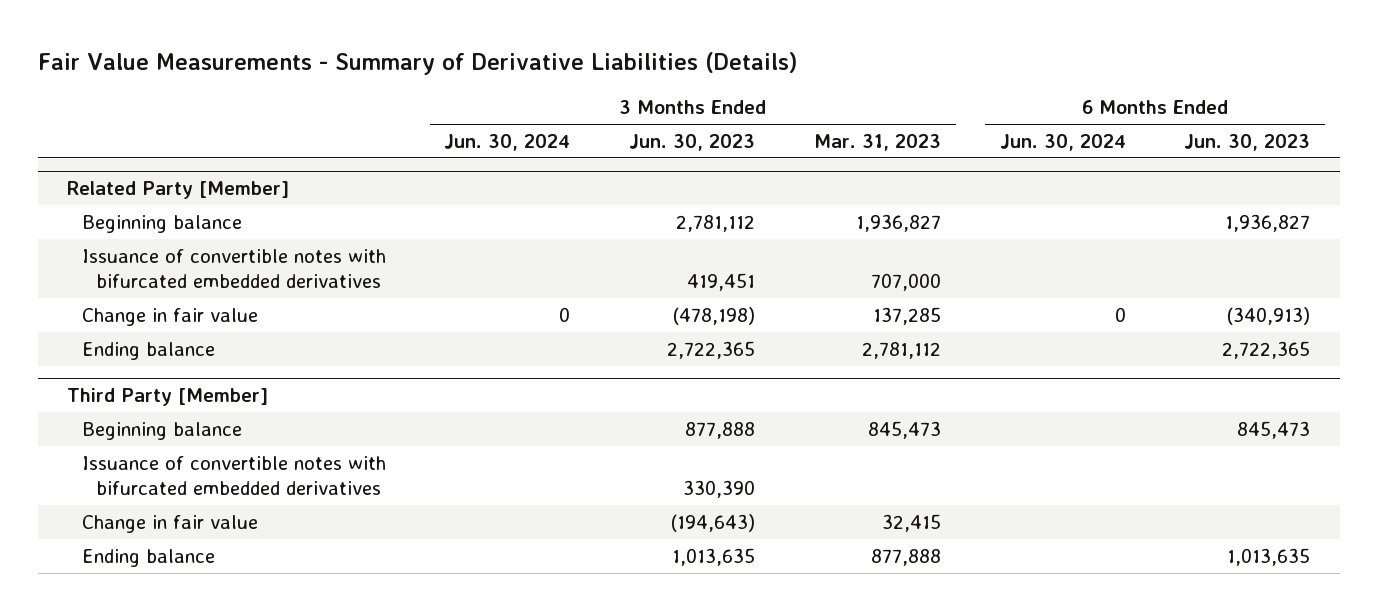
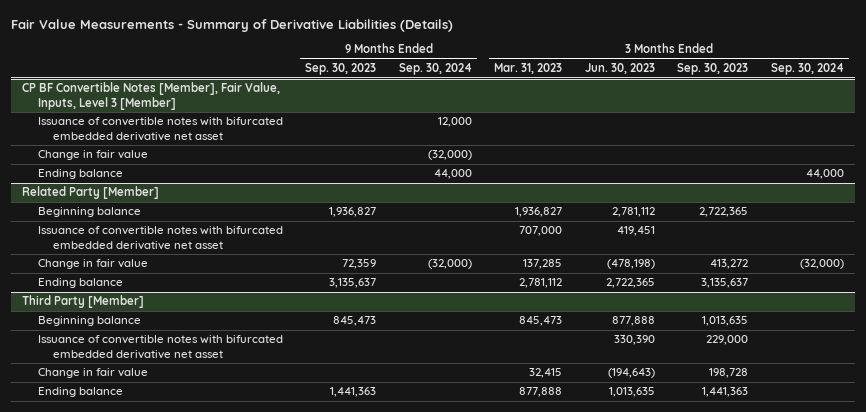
- | 3 Months Ended Jun. 30, 2024 | 3 Months Ended Jun. 30, 2023 | 3 Months Ended Mar. 31, 2023 | 6 Months Ended Jun. 30, 2024 | 6 Months Ended Jun. 30, 2023
+ | 9 Months Ended Sep. 30, 2023 | 9 Months Ended Sep. 30, 2024 | 3 Months Ended Mar. 31, 2023 | 3 Months Ended Jun. 30, 2023 | 3 Months Ended Sep. 30, 2023 | 3 Months Ended Sep. 30, 2024
+ CP BF Convertible Notes [Member], Fair Value, Inputs, Level 3 [Member]
+ Issuance of convertible notes with bifurcated embedded derivative net asset | | 12,000 | | | |
+ Change in fair value | | (32,000) | | | |
+ Ending balance | | 44,000 | | | | 44,000
@ Related Party [Member]
- Issuance of convertible notes with bifurcated embedded derivatives | | 419,451 | 707,000 | |
+ Issuance of convertible notes with bifurcated embedded derivative net asset | | | 707,000 | 419,451 | |
@ Third Party [Member]
- Issuance of convertible notes with bifurcated embedded derivatives | | 330,390 | | |
+ Issuance of convertible notes with bifurcated embedded derivative net asset | | | | 330,390 | 229,000 |

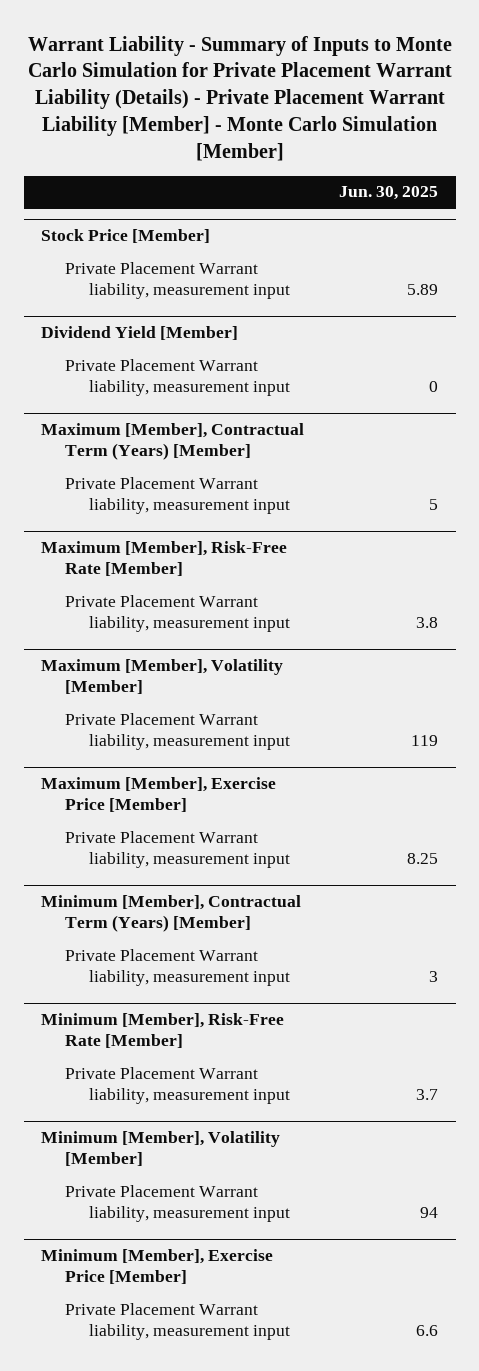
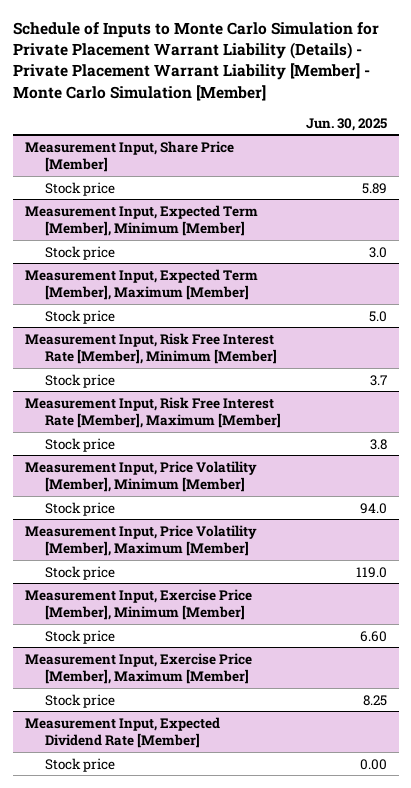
- Warrant Liability - Summary of Inputs to Monte Carlo Simulation for Private Placement Warrant Liability (Details) - Private Placement Warrant Liability [Member] - Monte Carlo Simulation [Member]
+ Schedule of Inputs to Monte Carlo Simulation for Private Placement Warrant Liability (Details) - Private Placement Warrant Liability [Member] - Monte Carlo Simulation [Member]
- Stock Price [Member]
- Private Placement Warrant liability, measurement input | 5.89
- Dividend Yield [Member]
- Private Placement Warrant liability, measurement input | 0
- Maximum [Member], Contractual Term (Years) [Member]
- Private Placement Warrant liability, measurement input | 5
- Maximum [Member], Risk-Free Rate [Member]
- Private Placement Warrant liability, measurement input | 3.8
- Maximum [Member], Volatility [Member]
- Private Placement Warrant liability, measurement input | 119
- Maximum [Member], Exercise Price [Member]
- Private Placement Warrant liability, measurement input | 8.25
- Minimum [Member], Contractual Term (Years) [Member]
- Private Placement Warrant liability, measurement input | 3
- Minimum [Member], Risk-Free Rate [Member]
- Private Placement Warrant liability, measurement input | 3.7
- Minimum [Member], Volatility [Member]
- Private Placement Warrant liability, measurement input | 94
- Minimum [Member], Exercise Price [Member]
- Private Placement Warrant liability, measurement input | 6.6
+ Measurement Input, Share Price [Member]
+ Stock price | 5.89
+ Measurement Input, Expected Term [Member], Minimum [Member]
+ Stock price | 3.0
+ Measurement Input, Expected Term [Member], Maximum [Member]
+ Stock price | 5.0
+ Measurement Input, Risk Free Interest Rate [Member], Minimum [Member]
+ Stock price | 3.7
+ Measurement Input, Risk Free Interest Rate [Member], Maximum [Member]
+ Stock price | 3.8
+ Measurement Input, Price Volatility [Member], Minimum [Member]
+ Stock price | 94.0
+ Measurement Input, Price Volatility [Member], Maximum [Member]
+ Stock price | 119.0
+ Measurement Input, Exercise Price [Member], Minimum [Member]
+ Stock price | 6.60
+ Measurement Input, Exercise Price [Member], Maximum [Member]
+ Stock price | 8.25
+ Measurement Input, Expected Dividend Rate [Member]
+ Stock price | 0.00

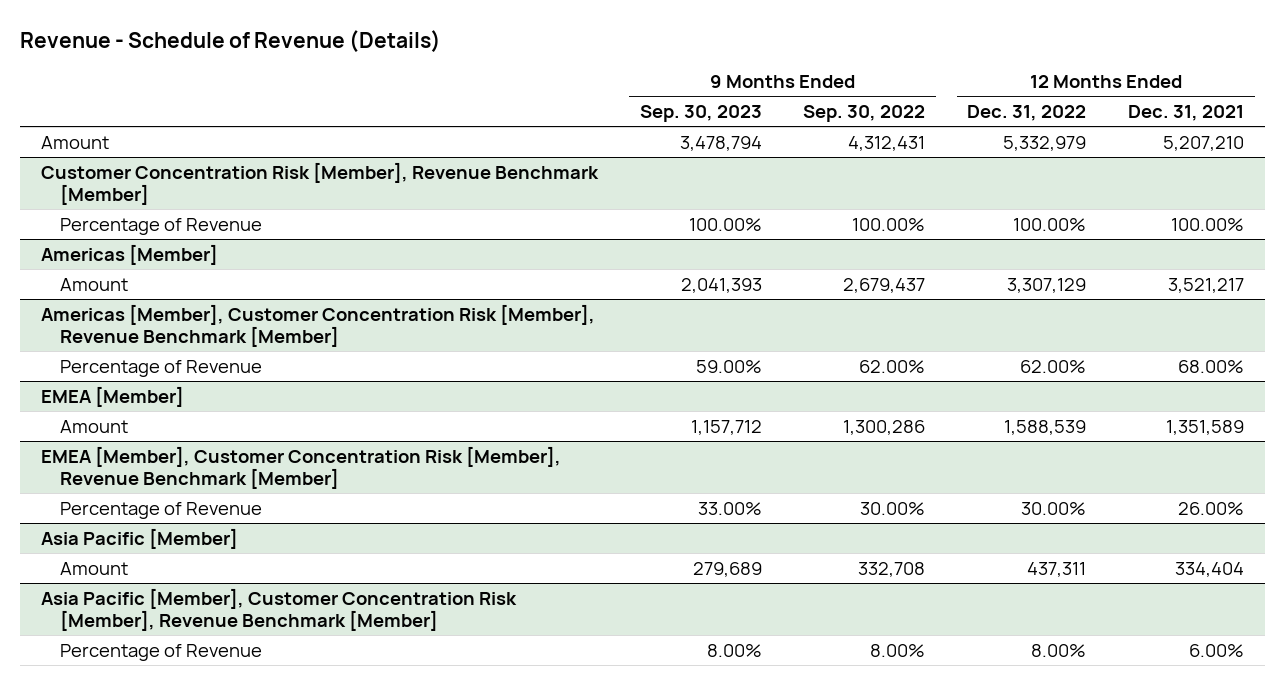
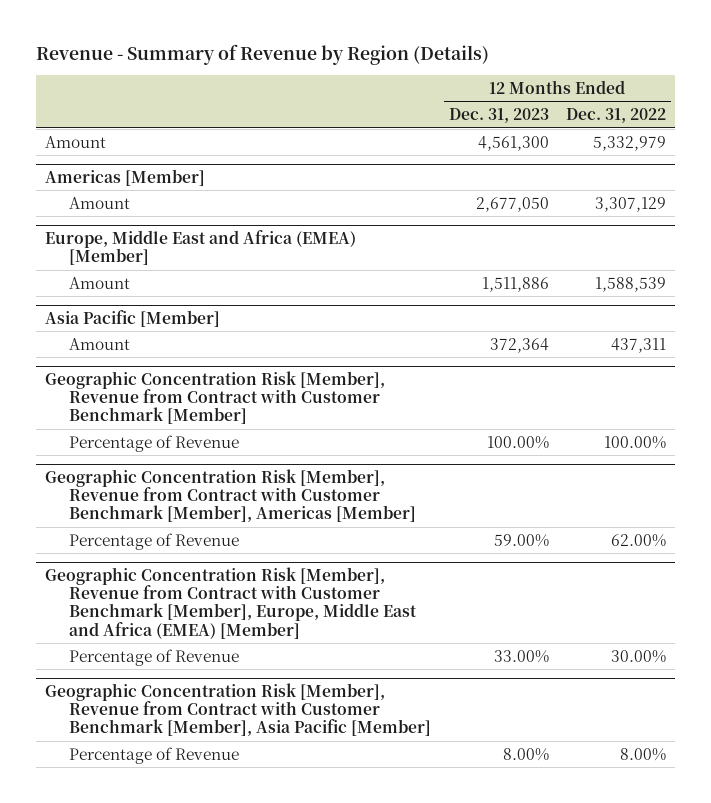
- Revenue - Schedule of Revenue (Details)
+ Revenue - Summary of Revenue by Region (Details)
- | 9 Months Ended Sep. 30, 2023 | 9 Months Ended Sep. 30, 2022 | 12 Months Ended Dec. 31, 2022 | 12 Months Ended Dec. 31, 2021
+ | 12 Months Ended Dec. 31, 2023 | 12 Months Ended Dec. 31, 2022
- Customer Concentration Risk [Member], Revenue Benchmark [Member]
- Percentage of Revenue | 100.00% | 100.00% | 100.00% | 100.00%
- Americas [Member], Customer Concentration Risk [Member], Revenue Benchmark [Member]
- Percentage of Revenue | 59.00% | 62.00% | 62.00% | 68.00%
- EMEA [Member]
+ Europe, Middle East and Africa (EMEA) [Member]
- EMEA [Member], Customer Concentration Risk [Member], Revenue Benchmark [Member]
- Percentage of Revenue | 33.00% | 30.00% | 30.00% | 26.00%
- Asia Pacific [Member], Customer Concentration Risk [Member], Revenue Benchmark [Member]
+ Geographic Concentration Risk [Member], Revenue from Contract with Customer Benchmark [Member]
+ Percentage of Revenue | 100.00% | 100.00%
+ Geographic Concentration Risk [Member], Revenue from Contract with Customer Benchmark [Member], Americas [Member]
+ Percentage of Revenue | 59.00% | 62.00%
+ Geographic Concentration Risk [Member], Revenue from Contract with Customer Benchmark [Member], Europe, Middle East and Africa (EMEA) [Member]
+ Percentage of Revenue | 33.00% | 30.00%
+ Geographic Concentration Risk [Member], Revenue from Contract with Customer Benchmark [Member], Asia Pacific [Member]

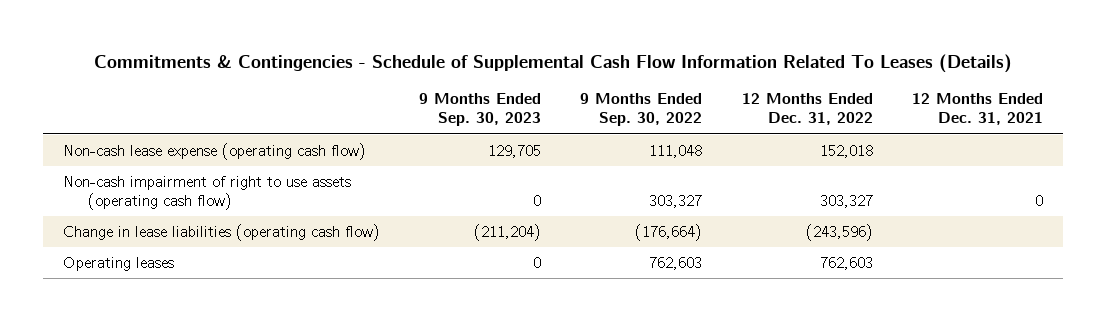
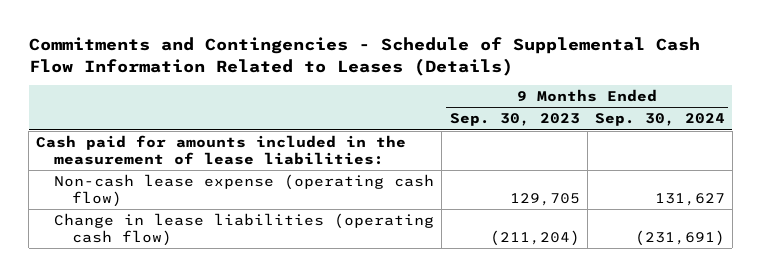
- Commitments & Contingencies - Schedule of Supplemental Cash Flow Information Related To Leases (Details)
+ Commitments and Contingencies - Schedule of Supplemental Cash Flow Information Related to Leases (Details)
- | 9 Months Ended Sep. 30, 2023 | 9 Months Ended Sep. 30, 2022 | 12 Months Ended Dec. 31, 2022 | 12 Months Ended Dec. 31, 2021
+ | 9 Months Ended Sep. 30, 2023 | 9 Months Ended Sep. 30, 2024
+ Cash paid for amounts included in the measurement of lease liabilities:
- Non-cash impairment of right to use assets (operating cash flow) | 0 | 303,327 | 303,327 | 0
- Operating leases | 0 | 762,603 | 762,603 |

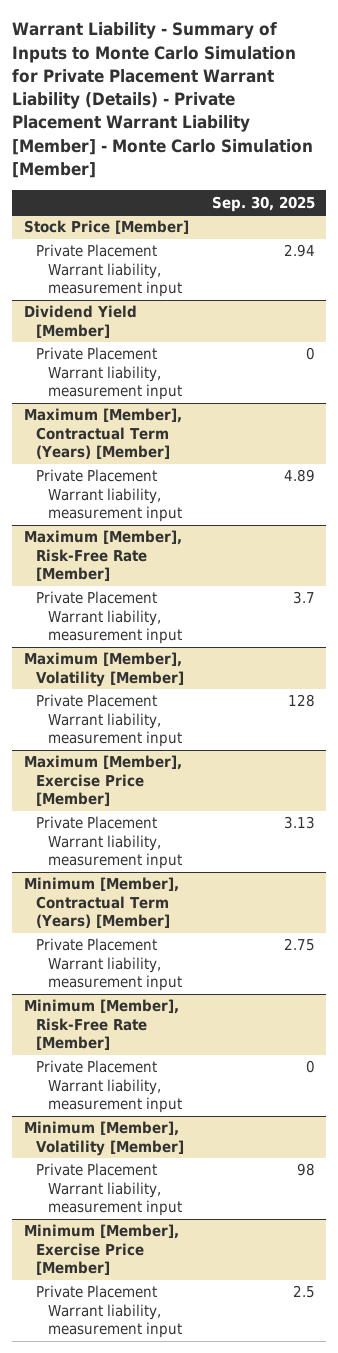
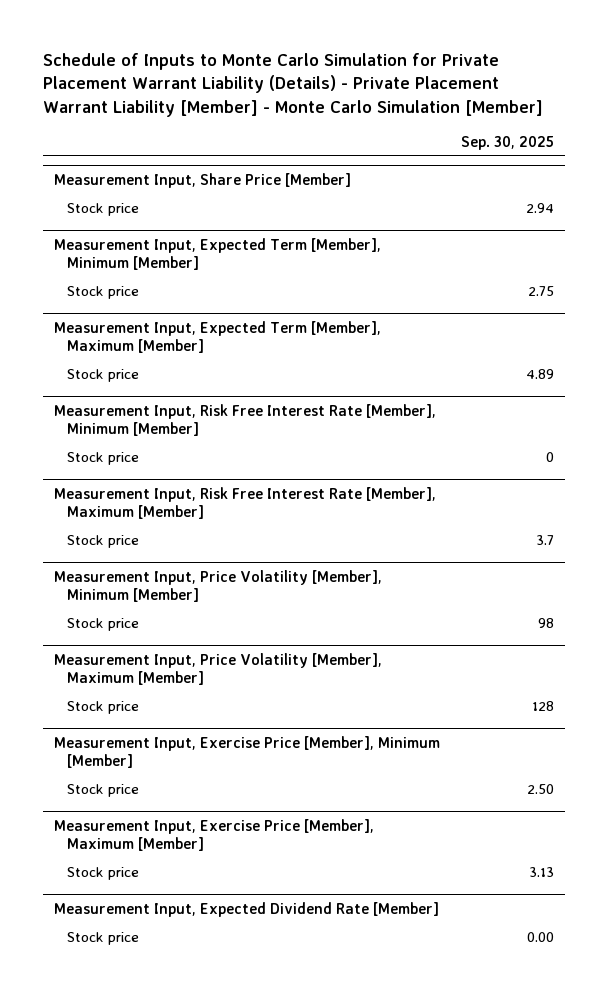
- Warrant Liability - Summary of Inputs to Monte Carlo Simulation for Private Placement Warrant Liability (Details) - Private Placement Warrant Liability [Member] - Monte Carlo Simulation [Member]
+ Schedule of Inputs to Monte Carlo Simulation for Private Placement Warrant Liability (Details) - Private Placement Warrant Liability [Member] - Monte Carlo Simulation [Member]
- Stock Price [Member]
- Private Placement Warrant liability, measurement input | 2.94
- Dividend Yield [Member]
- Private Placement Warrant liability, measurement input | 0
- Maximum [Member], Contractual Term (Years) [Member]
- Private Placement Warrant liability, measurement input | 4.89
- Maximum [Member], Risk-Free Rate [Member]
- Private Placement Warrant liability, measurement input | 3.7
- Maximum [Member], Volatility [Member]
- Private Placement Warrant liability, measurement input | 128
- Maximum [Member], Exercise Price [Member]
- Private Placement Warrant liability, measurement input | 3.13
- Minimum [Member], Contractual Term (Years) [Member]
- Private Placement Warrant liability, measurement input | 2.75
- Minimum [Member], Risk-Free Rate [Member]
- Private Placement Warrant liability, measurement input | 0
- Minimum [Member], Volatility [Member]
- Private Placement Warrant liability, measurement input | 98
- Minimum [Member], Exercise Price [Member]
- Private Placement Warrant liability, measurement input | 2.5
+ Measurement Input, Share Price [Member]
+ Stock price | 2.94
+ Measurement Input, Expected Term [Member], Minimum [Member]
+ Stock price | 2.75
+ Measurement Input, Expected Term [Member], Maximum [Member]
+ Stock price | 4.89
+ Measurement Input, Risk Free Interest Rate [Member], Minimum [Member]
+ Stock price | 0
+ Measurement Input, Risk Free Interest Rate [Member], Maximum [Member]
+ Stock price | 3.7
+ Measurement Input, Price Volatility [Member], Minimum [Member]
+ Stock price | 98
+ Measurement Input, Price Volatility [Member], Maximum [Member]
+ Stock price | 128
+ Measurement Input, Exercise Price [Member], Minimum [Member]
+ Stock price | 2.50
+ Measurement Input, Exercise Price [Member], Maximum [Member]
+ Stock price | 3.13
+ Measurement Input, Expected Dividend Rate [Member]
+ Stock price | 0.00

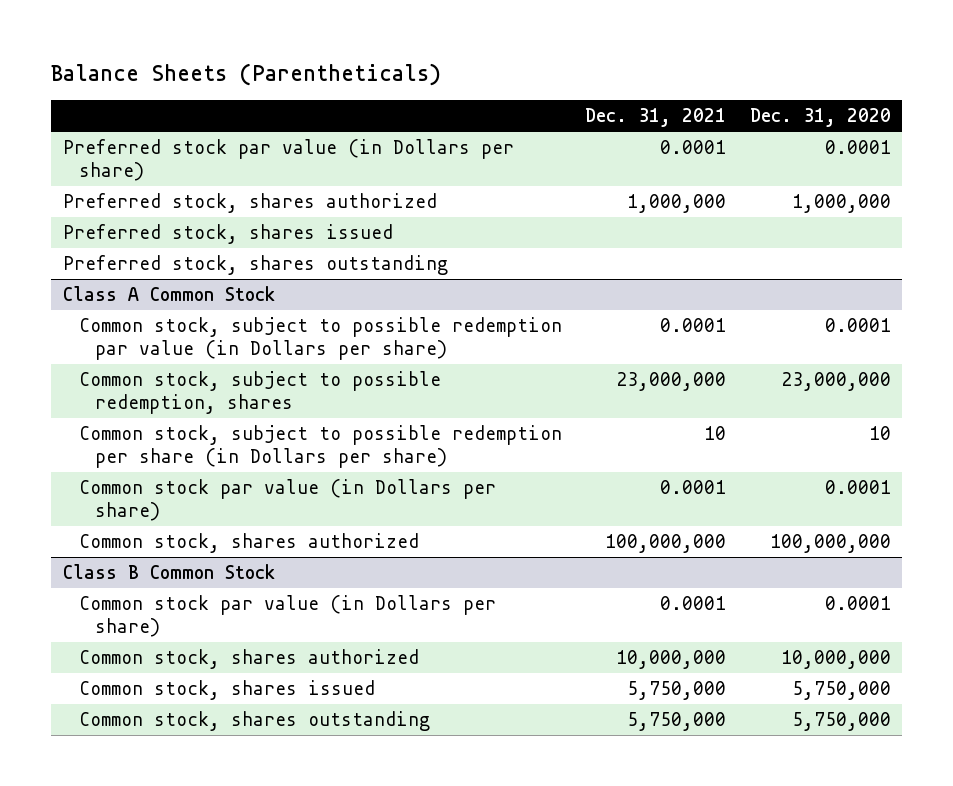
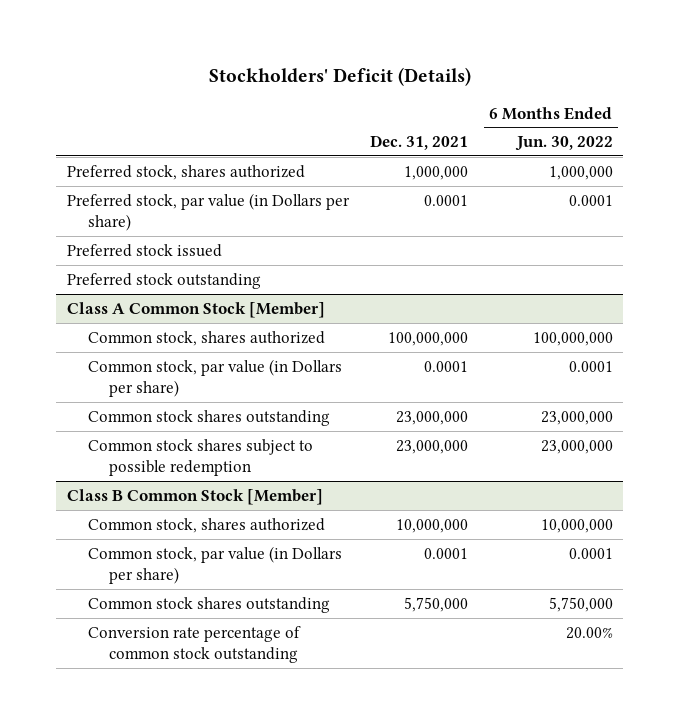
- Balance Sheets (Parentheticals)
+ Stockholders' Deficit (Details)
- | Dec. 31, 2021 | Dec. 31, 2020
+ | Dec. 31, 2021 | 6 Months Ended Jun. 30, 2022
- Preferred stock par value (in Dollars per share) | 0.0001 | 0.0001
- Preferred stock, shares issued
- Preferred stock, shares outstanding
- Class A Common Stock
- Common stock, subject to possible redemption par value (in Dollars per share) | 0.0001 | 0.0001
- Common stock, subject to possible redemption, shares | 23,000,000 | 23,000,000
- Common stock, subject to possible redemption per share (in Dollars per share) | 10 | 10
- Common stock par value (in Dollars per share) | 0.0001 | 0.0001
+ Preferred stock, par value (in Dollars per share) | 0.0001 | 0.0001
+ Preferred stock issued
+ Preferred stock outstanding
+ Class A Common Stock [Member]
- Class B Common Stock
- Common stock par value (in Dollars per share) | 0.0001 | 0.0001
+ Common stock, par value (in Dollars per share) | 0.0001 | 0.0001
+ Common stock shares outstanding | 23,000,000 | 23,000,000
+ Common stock shares subject to possible redemption | 23,000,000 | 23,000,000
+ Class B Common Stock [Member]
- Common stock, shares issued | 5,750,000 | 5,750,000
- Common stock, shares outstanding | 5,750,000 | 5,750,000
+ Common stock, par value (in Dollars per share) | 0.0001 | 0.0001
+ Common stock shares outstanding | 5,750,000 | 5,750,000
+ Conversion rate percentage of common stock outstanding | | 20.00%

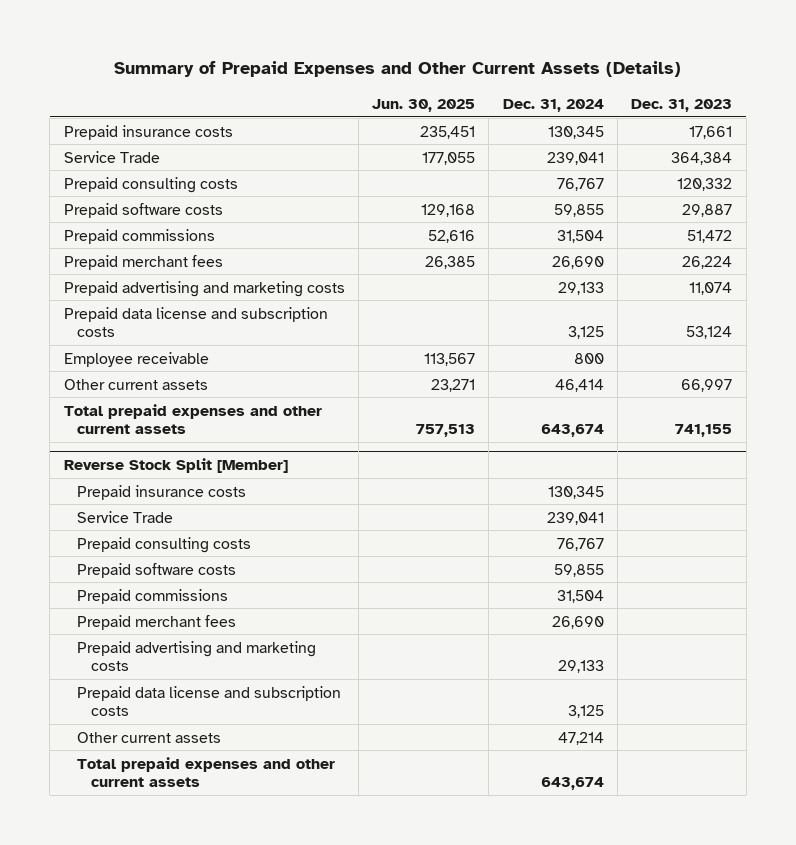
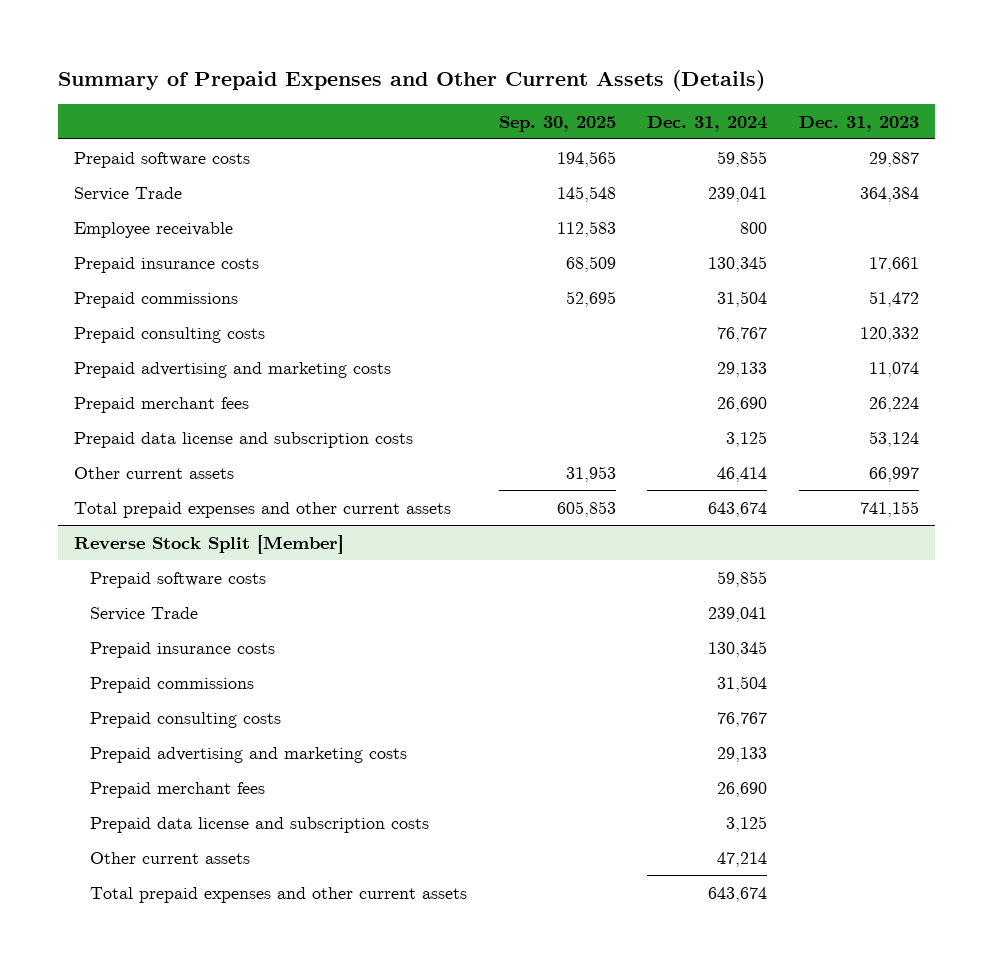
- | Jun. 30, 2025 | Dec. 31, 2024 | Dec. 31, 2023
+ | Sep. 30, 2025 | Dec. 31, 2024 | Dec. 31, 2023
moved down: Service Trade | 145,548 | 239,041 | 364,384
moved up: Employee receivable | 112,583 | 800 |
moved down: Prepaid insurance costs | 68,509 | 130,345 | 17,661
moved down: Prepaid consulting costs | | 76,767 | 120,332
moved down: Prepaid merchant fees | | 26,690 | 26,224
@ Reverse Stock Split [Member]
moved down: Service Trade | | 239,041 |
moved down: Prepaid insurance costs | | 130,345 |
moved down: Prepaid consulting costs | | 76,767 |
moved down: Prepaid merchant fees | | 26,690 |

